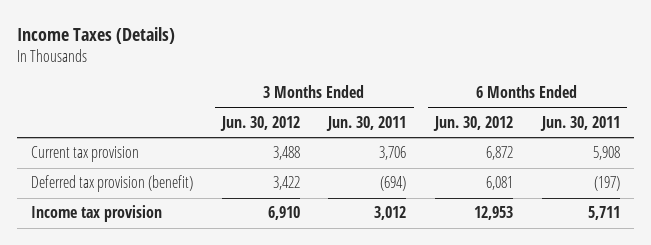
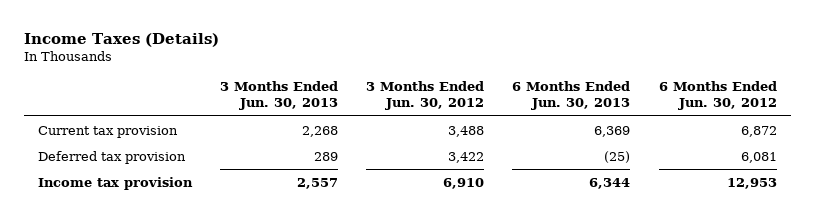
- | 3 Months Ended Jun. 30, 2012 | 3 Months Ended Jun. 30, 2011 | 6 Months Ended Jun. 30, 2012 | 6 Months Ended Jun. 30, 2011
+ | 3 Months Ended Jun. 30, 2013 | 3 Months Ended Jun. 30, 2012 | 6 Months Ended Jun. 30, 2013 | 6 Months Ended Jun. 30, 2012
- Deferred tax provision (benefit) | 3,422 | (694) | 6,081 | (197)
+ Deferred tax provision | 289 | 3,422 | (25) | 6,081

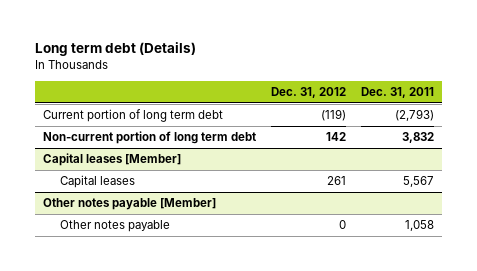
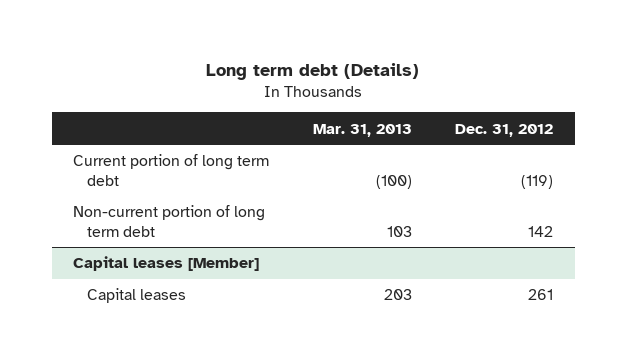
- | Dec. 31, 2012 | Dec. 31, 2011
+ | Mar. 31, 2013 | Dec. 31, 2012
- Other notes payable [Member]
- Other notes payable | 0 | 1,058

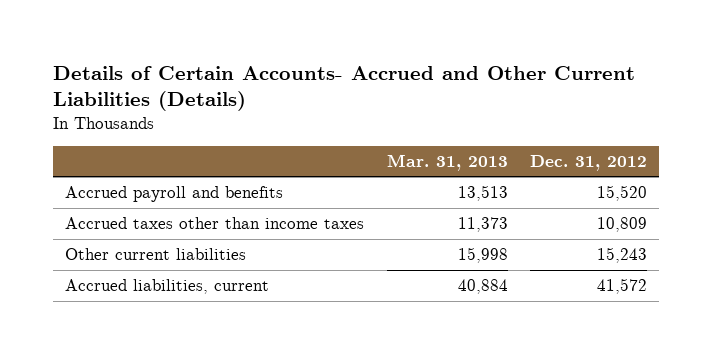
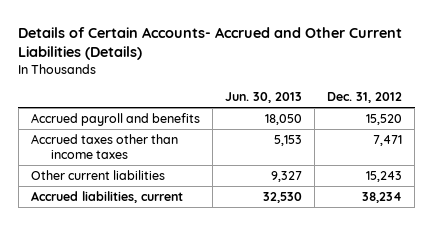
- | Mar. 31, 2013 | Dec. 31, 2012
+ | Jun. 30, 2013 | Dec. 31, 2012
- Accrued taxes other than income taxes | 11,373 | 10,809
+ Accrued taxes other than income taxes | 5,153 | 7,471
- Accrued liabilities, current | 40,884 | 41,572
+ Accrued liabilities, current | 32,530 | 38,234

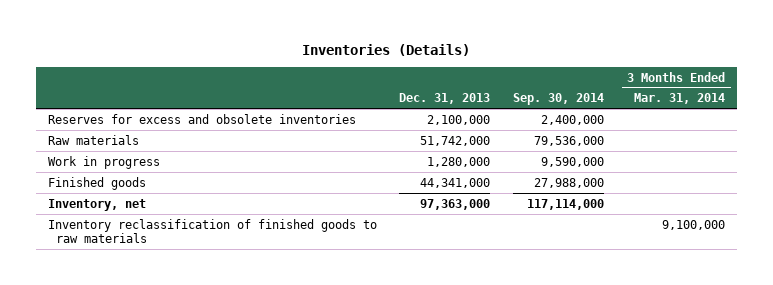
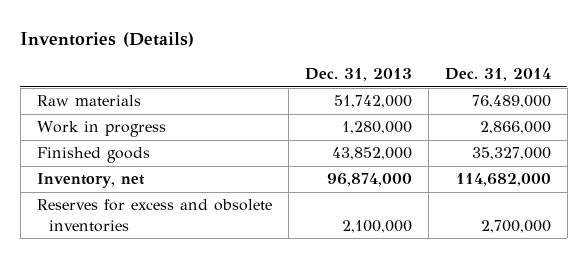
- | Dec. 31, 2013 | Sep. 30, 2014 | 3 Months Ended Mar. 31, 2014
+ | Dec. 31, 2013 | Dec. 31, 2014
- Finished goods | 44,341,000 | 27,988,000 |
- Inventory, net | 97,363,000 | 117,114,000 |
- Inventory reclassification of finished goods to raw materials | | | 9,100,000
+ Finished goods | 43,852,000 | 35,327,000
+ Inventory, net | 96,874,000 | 114,682,000
moved down: Reserves for excess and obsolete inventories | 2,100,000 | 2,700,000

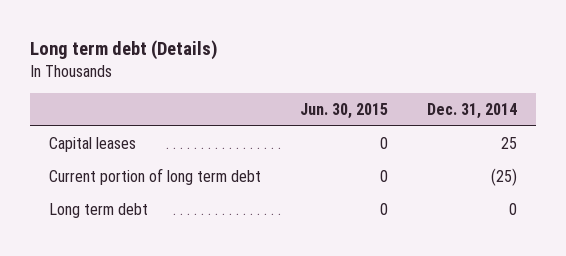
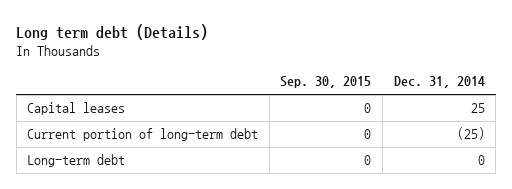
- | Jun. 30, 2015 | Dec. 31, 2014
+ | Sep. 30, 2015 | Dec. 31, 2014
- Current portion of long term debt | 0 | (25)
- Long term debt | 0 | 0
+ Current portion of long-term debt | 0 | (25)
+ Long-term debt | 0 | 0

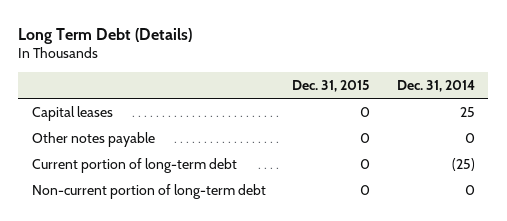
- Long term debt (Details)
+ Long Term Debt (Details)
- | Sep. 30, 2015 | Dec. 31, 2014
+ | Dec. 31, 2015 | Dec. 31, 2014
+ Other notes payable | 0 | 0
- Long-term debt | 0 | 0
+ Non-current portion of long-term debt | 0 | 0

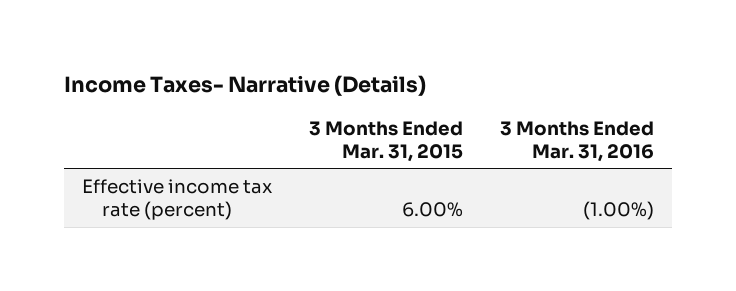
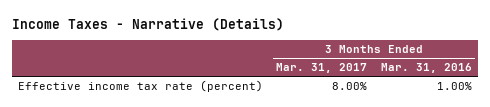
- Income Taxes- Narrative (Details)
+ Income Taxes - Narrative (Details)
- | 3 Months Ended Mar. 31, 2015 | 3 Months Ended Mar. 31, 2016
+ | 3 Months Ended Mar. 31, 2017 | 3 Months Ended Mar. 31, 2016
- Effective income tax rate (percent) | 6.00% | (1.00%)
+ Effective income tax rate (percent) | 8.00% | 1.00%

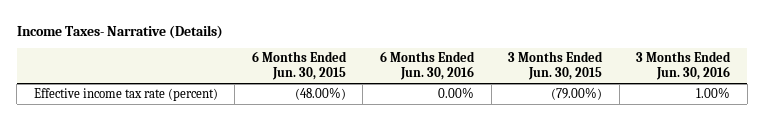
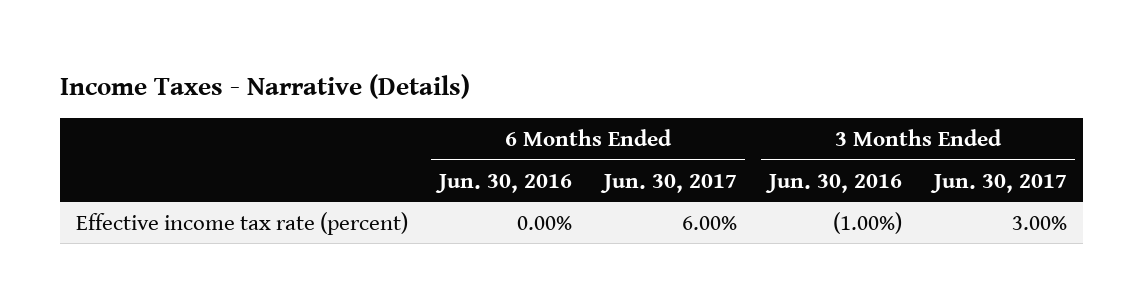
- Income Taxes- Narrative (Details)
+ Income Taxes - Narrative (Details)
- | 6 Months Ended Jun. 30, 2015 | 6 Months Ended Jun. 30, 2016 | 3 Months Ended Jun. 30, 2015 | 3 Months Ended Jun. 30, 2016
+ | 6 Months Ended Jun. 30, 2016 | 6 Months Ended Jun. 30, 2017 | 3 Months Ended Jun. 30, 2016 | 3 Months Ended Jun. 30, 2017
- Effective income tax rate (percent) | (48.00%) | 0.00% | (79.00%) | 1.00%
+ Effective income tax rate (percent) | 0.00% | 6.00% | (1.00%) | 3.00%

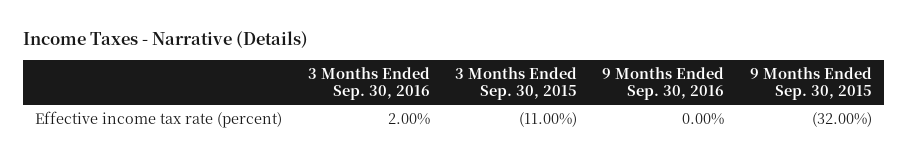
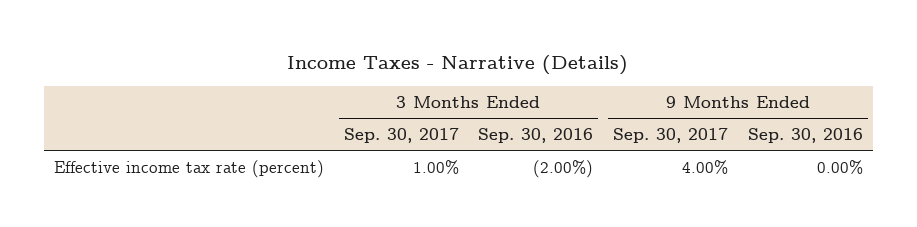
- | 3 Months Ended Sep. 30, 2016 | 3 Months Ended Sep. 30, 2015 | 9 Months Ended Sep. 30, 2016 | 9 Months Ended Sep. 30, 2015
+ | 3 Months Ended Sep. 30, 2017 | 3 Months Ended Sep. 30, 2016 | 9 Months Ended Sep. 30, 2017 | 9 Months Ended Sep. 30, 2016
- Effective income tax rate (percent) | 2.00% | (11.00%) | 0.00% | (32.00%)
+ Effective income tax rate (percent) | 1.00% | (2.00%) | 4.00% | 0.00%

